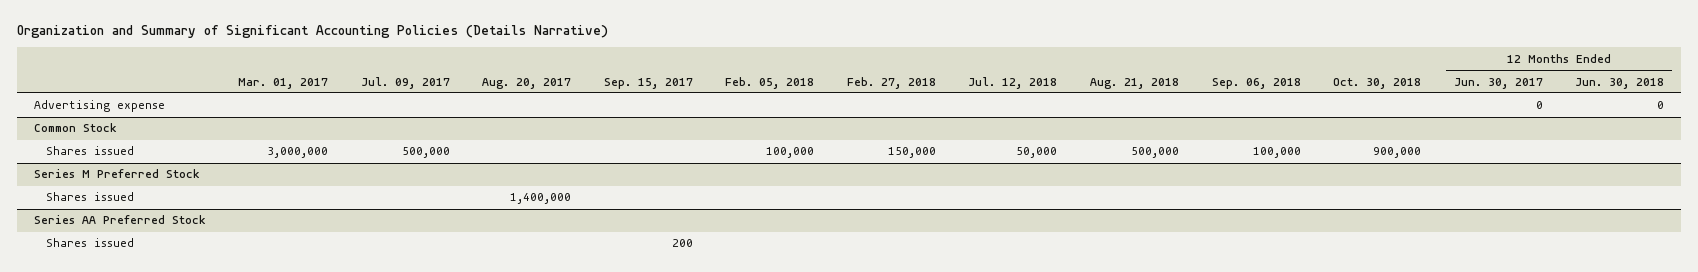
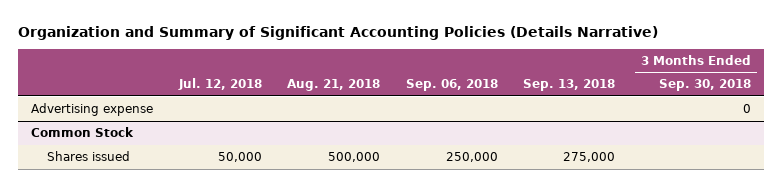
- | Mar. 01, 2017 | Jul. 09, 2017 | Aug. 20, 2017 | Sep. 15, 2017 | Feb. 05, 2018 | Feb. 27, 2018 | Jul. 12, 2018 | Aug. 21, 2018 | Sep. 06, 2018 | Oct. 30, 2018 | 12 Months Ended Jun. 30, 2017 | 12 Months Ended Jun. 30, 2018
+ | Jul. 12, 2018 | Aug. 21, 2018 | Sep. 06, 2018 | Sep. 13, 2018 | 3 Months Ended Sep. 30, 2018
@ Common Stock
- Shares issued | 3,000,000 | 500,000 | | | 100,000 | 150,000 | 50,000 | 500,000 | 100,000 | 900,000 | |
- Series M Preferred Stock
- Shares issued | | | 1,400,000 | | | | | | | | |
- Series AA Preferred Stock
- Shares issued | | | | 200 | | | | | | | |
@ Common Stock
+ Shares issued | 50,000 | 500,000 | 250,000 | 275,000 |

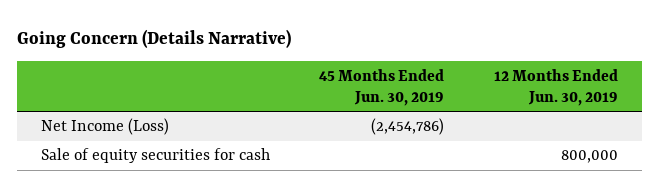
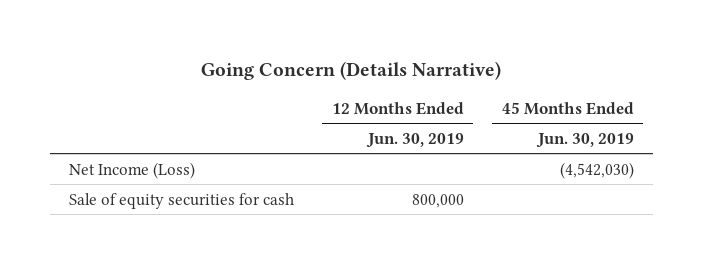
- | 45 Months Ended Jun. 30, 2019 | 12 Months Ended Jun. 30, 2019
+ | 12 Months Ended Jun. 30, 2019 | 45 Months Ended Jun. 30, 2019
- Net Income (Loss) | (2,454,786) |
+ Net Income (Loss) | | (4,542,030)

